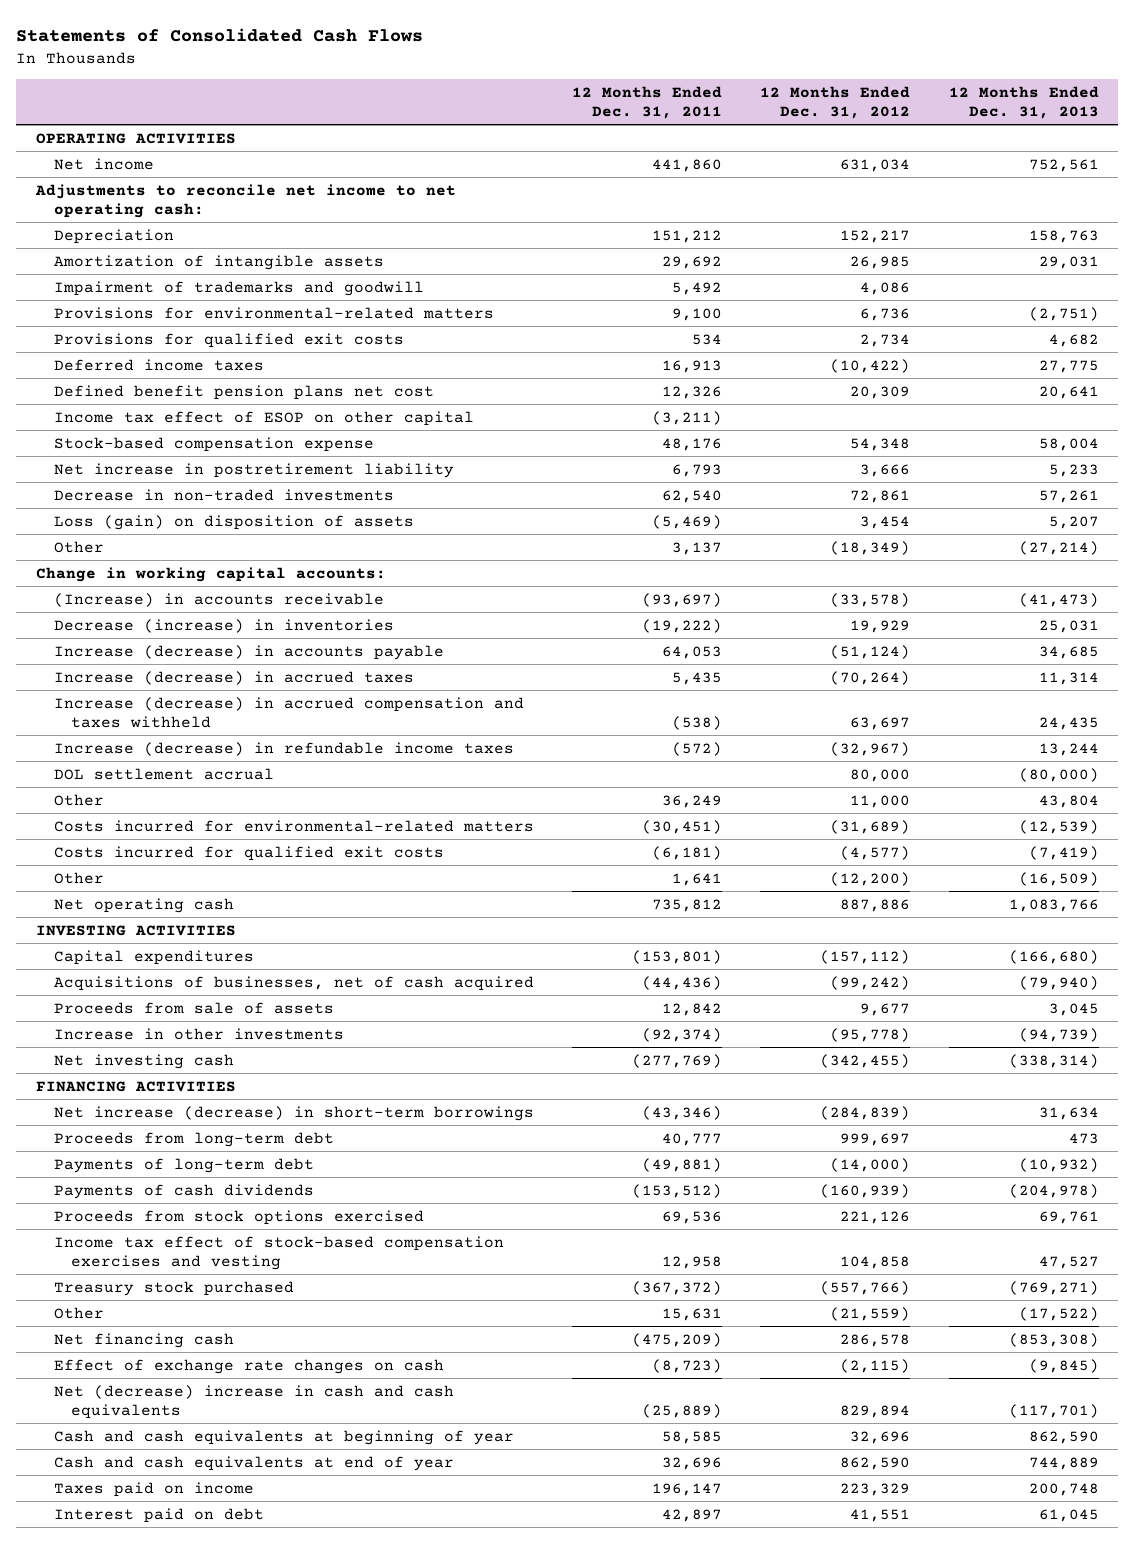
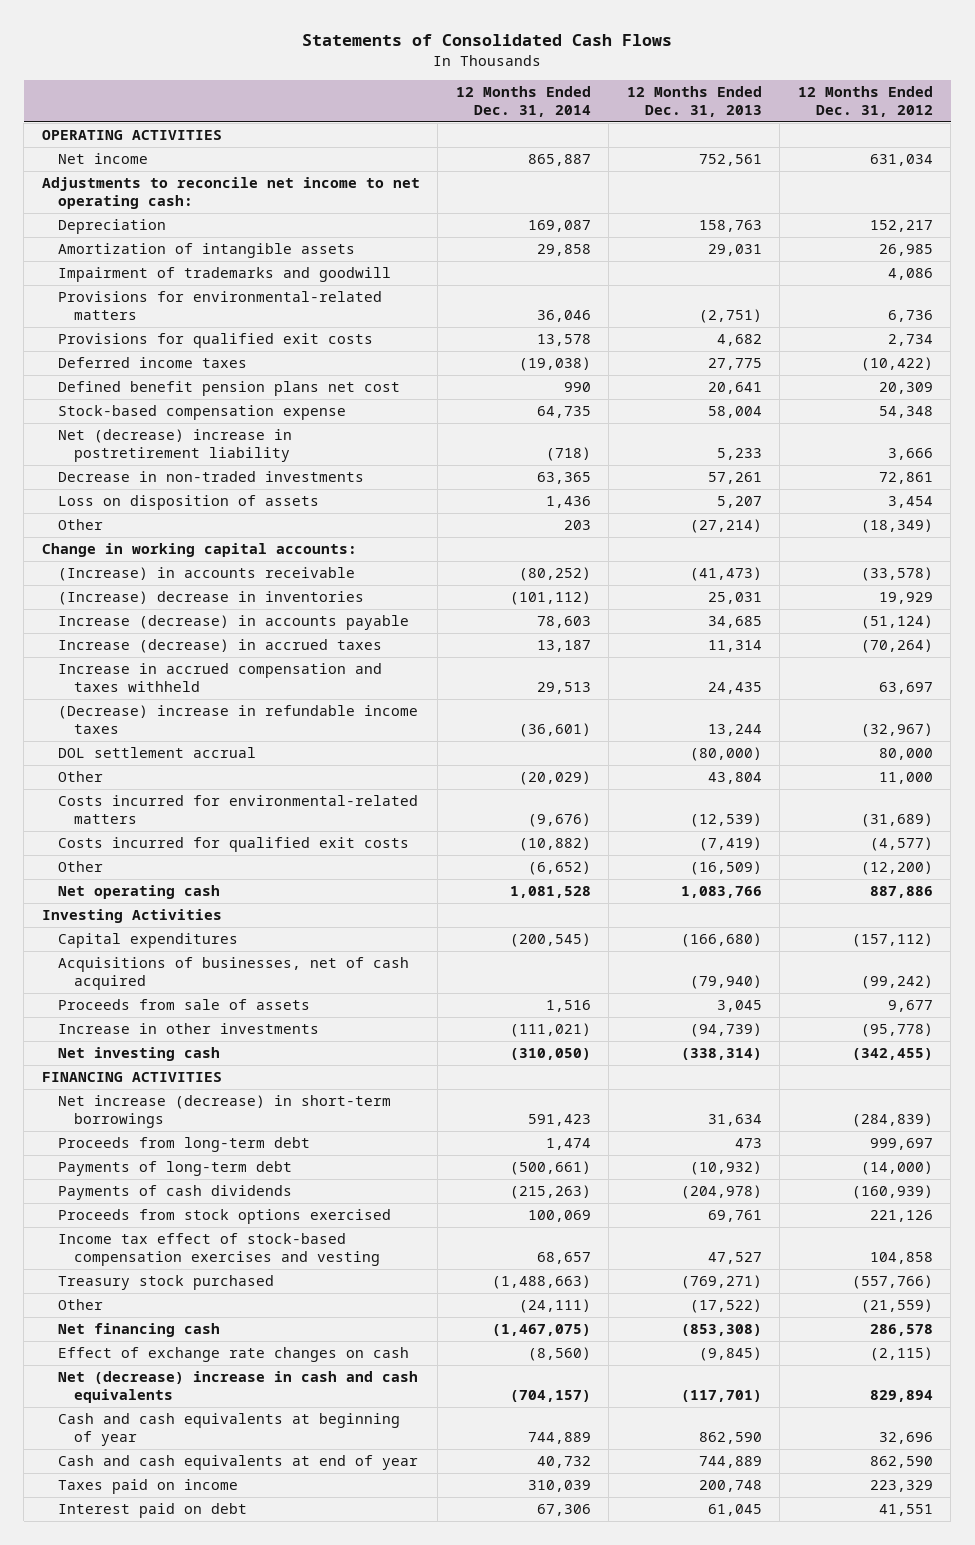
- | 12 Months Ended Dec. 31, 2011 | 12 Months Ended Dec. 31, 2012 | 12 Months Ended Dec. 31, 2013
+ | 12 Months Ended Dec. 31, 2014 | 12 Months Ended Dec. 31, 2013 | 12 Months Ended Dec. 31, 2012
- Income tax effect of ESOP on other capital | (3,211) | |
- Net increase in postretirement liability | 6,793 | 3,666 | 5,233
+ Net (decrease) increase in postretirement liability | (718) | 5,233 | 3,666
- Loss (gain) on disposition of assets | (5,469) | 3,454 | 5,207
+ Loss on disposition of assets | 1,436 | 5,207 | 3,454
- Decrease (increase) in inventories | (19,222) | 19,929 | 25,031
+ (Increase) decrease in inventories | (101,112) | 25,031 | 19,929
- Increase (decrease) in accrued compensation and taxes withheld | (538) | 63,697 | 24,435
- Increase (decrease) in refundable income taxes | (572) | (32,967) | 13,244
+ Increase in accrued compensation and taxes withheld | 29,513 | 24,435 | 63,697
+ (Decrease) increase in refundable income taxes | (36,601) | 13,244 | (32,967)
- INVESTING ACTIVITIES
+ Investing Activities

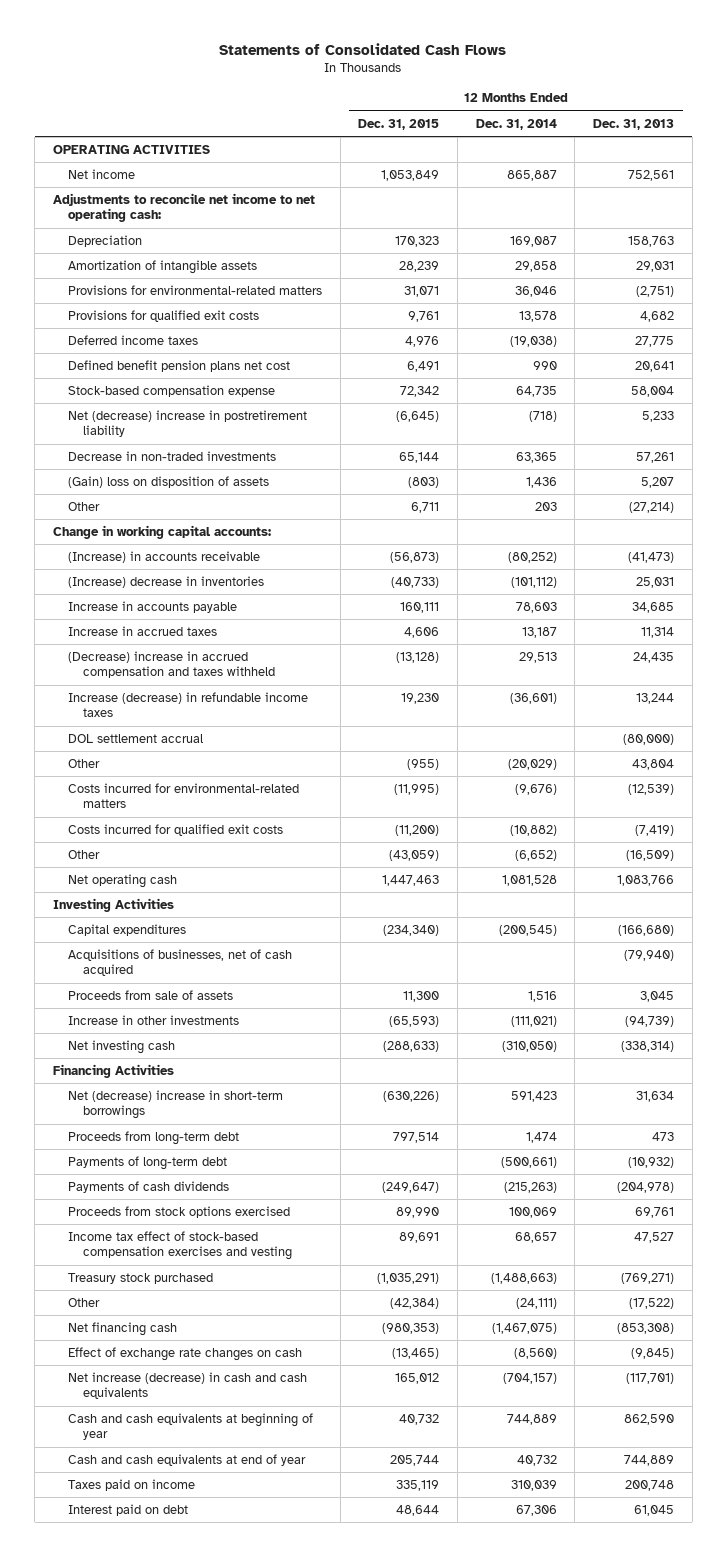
- | 12 Months Ended Dec. 31, 2014 | 12 Months Ended Dec. 31, 2013 | 12 Months Ended Dec. 31, 2012
+ | 12 Months Ended Dec. 31, 2015 | 12 Months Ended Dec. 31, 2014 | 12 Months Ended Dec. 31, 2013
- Impairment of trademarks and goodwill | | | 4,086
- Loss on disposition of assets | 1,436 | 5,207 | 3,454
+ (Gain) loss on disposition of assets | (803) | 1,436 | 5,207
- Increase (decrease) in accounts payable | 78,603 | 34,685 | (51,124)
- Increase (decrease) in accrued taxes | 13,187 | 11,314 | (70,264)
- Increase in accrued compensation and taxes withheld | 29,513 | 24,435 | 63,697
- (Decrease) increase in refundable income taxes | (36,601) | 13,244 | (32,967)
+ Increase in accounts payable | 160,111 | 78,603 | 34,685
+ Increase in accrued taxes | 4,606 | 13,187 | 11,314
+ (Decrease) increase in accrued compensation and taxes withheld | (13,128) | 29,513 | 24,435
+ Increase (decrease) in refundable income taxes | 19,230 | (36,601) | 13,244
- FINANCING ACTIVITIES
- Net increase (decrease) in short-term borrowings | 591,423 | 31,634 | (284,839)
+ Financing Activities
+ Net (decrease) increase in short-term borrowings | (630,226) | 591,423 | 31,634
- Net (decrease) increase in cash and cash equivalents | (704,157) | (117,701) | 829,894
+ Net increase (decrease) in cash and cash equivalents | 165,012 | (704,157) | (117,701)

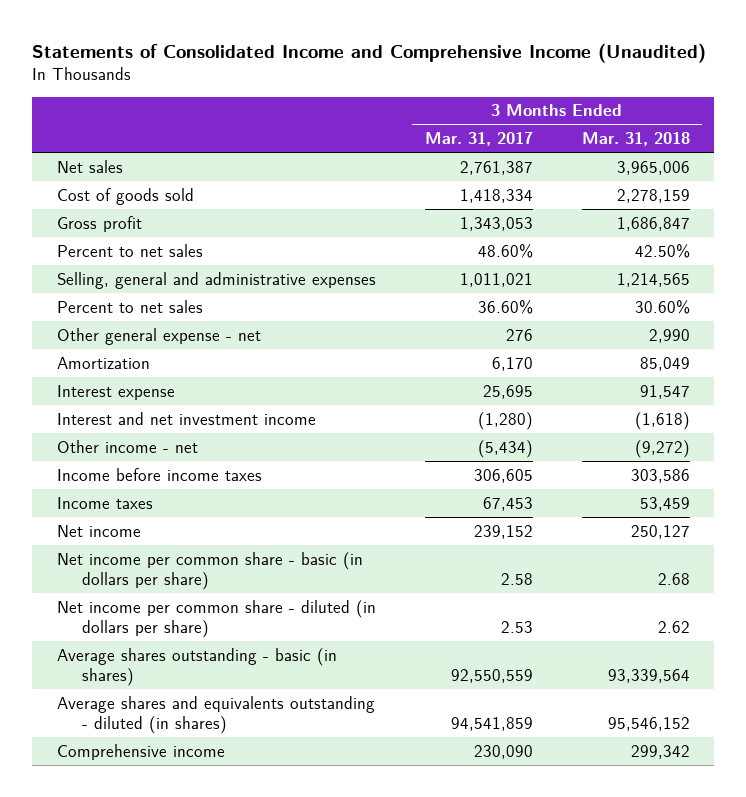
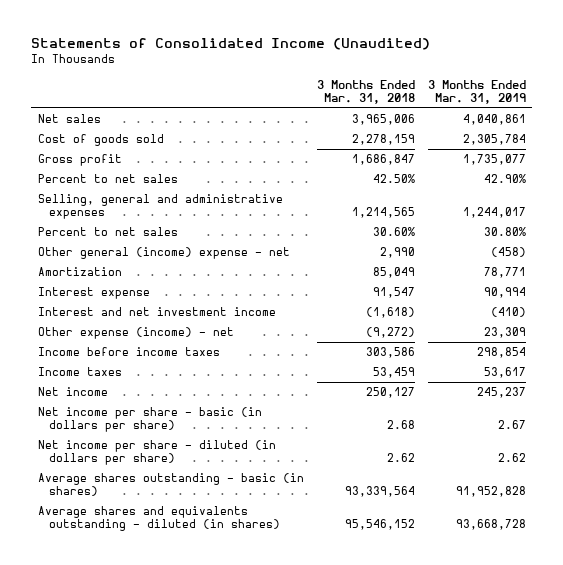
- Statements of Consolidated Income and Comprehensive Income (Unaudited)
+ Statements of Consolidated Income (Unaudited)
- | 3 Months Ended Mar. 31, 2017 | 3 Months Ended Mar. 31, 2018
+ | 3 Months Ended Mar. 31, 2018 | 3 Months Ended Mar. 31, 2019
- Other general expense - net | 276 | 2,990
+ Other general (income) expense - net | 2,990 | (458)
- Other income - net | (5,434) | (9,272)
+ Other expense (income) - net | (9,272) | 23,309
- Net income per common share - basic (in dollars per share) | 2.58 | 2.68
- Net income per common share - diluted (in dollars per share) | 2.53 | 2.62
+ Net income per share - basic (in dollars per share) | 2.68 | 2.67
+ Net income per share - diluted (in dollars per share) | 2.62 | 2.62
- Comprehensive income | 230,090 | 299,342

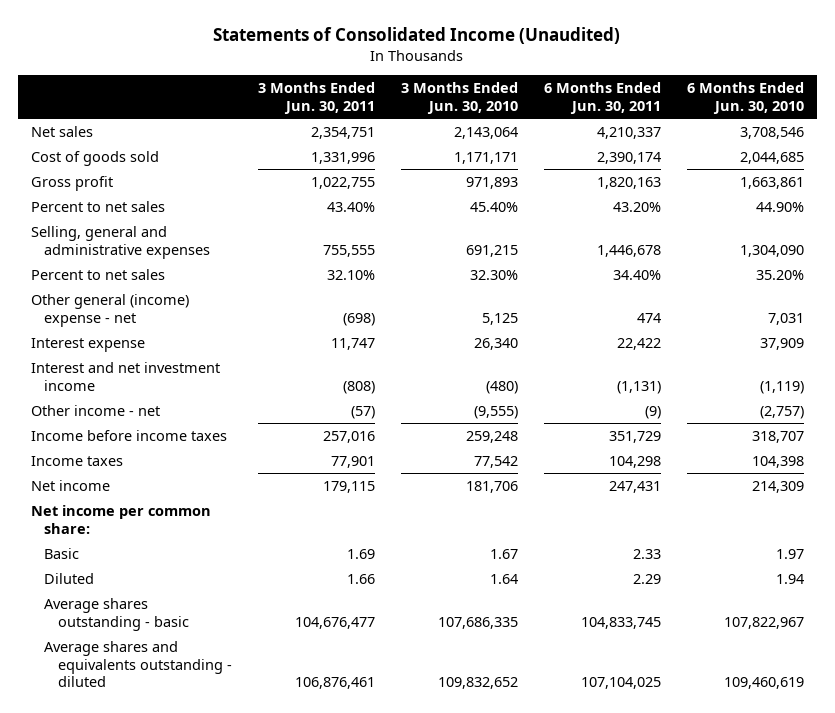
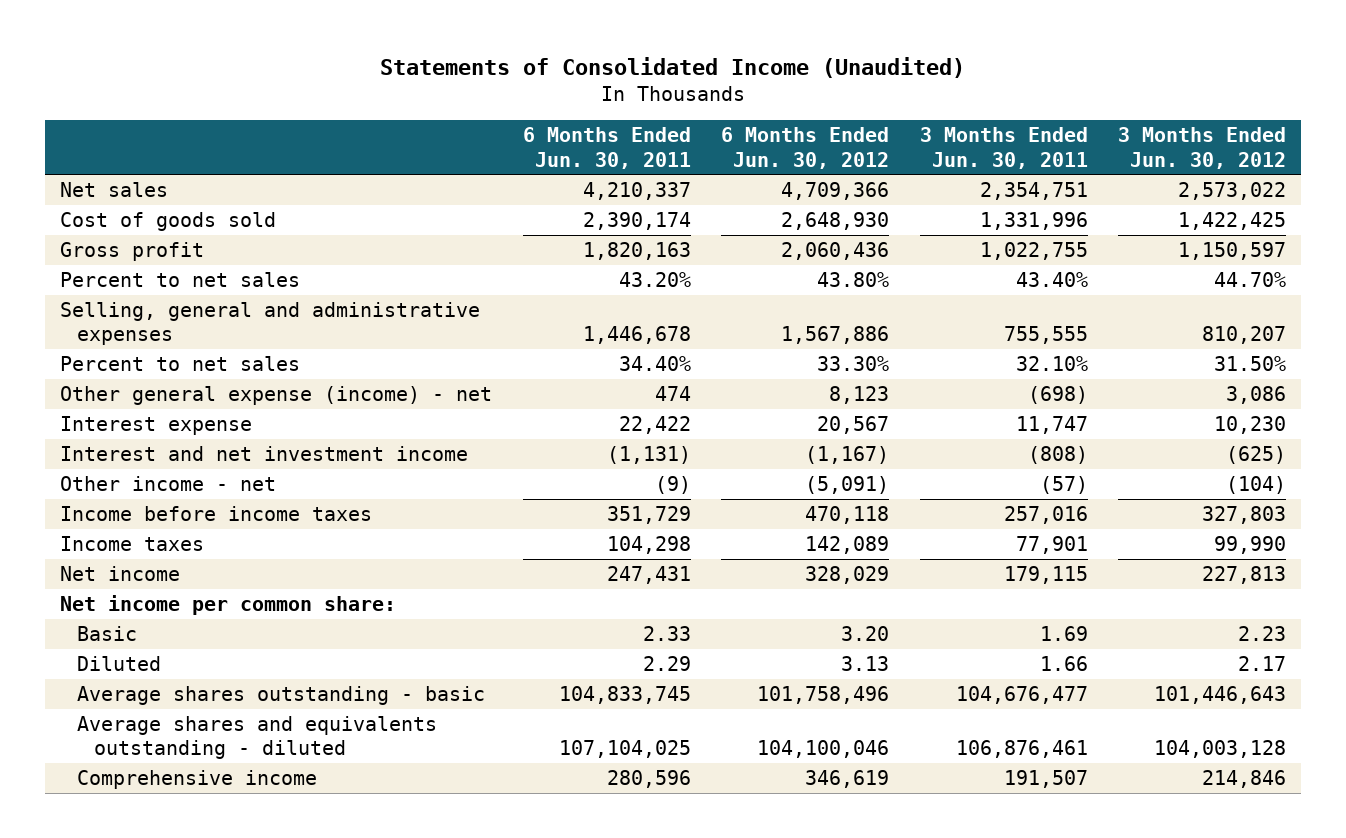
- | 3 Months Ended Jun. 30, 2011 | 3 Months Ended Jun. 30, 2010 | 6 Months Ended Jun. 30, 2011 | 6 Months Ended Jun. 30, 2010
+ | 6 Months Ended Jun. 30, 2011 | 6 Months Ended Jun. 30, 2012 | 3 Months Ended Jun. 30, 2011 | 3 Months Ended Jun. 30, 2012
- Other general (income) expense - net | (698) | 5,125 | 474 | 7,031
+ Other general expense (income) - net | 474 | 8,123 | (698) | 3,086
+ Comprehensive income | 280,596 | 346,619 | 191,507 | 214,846

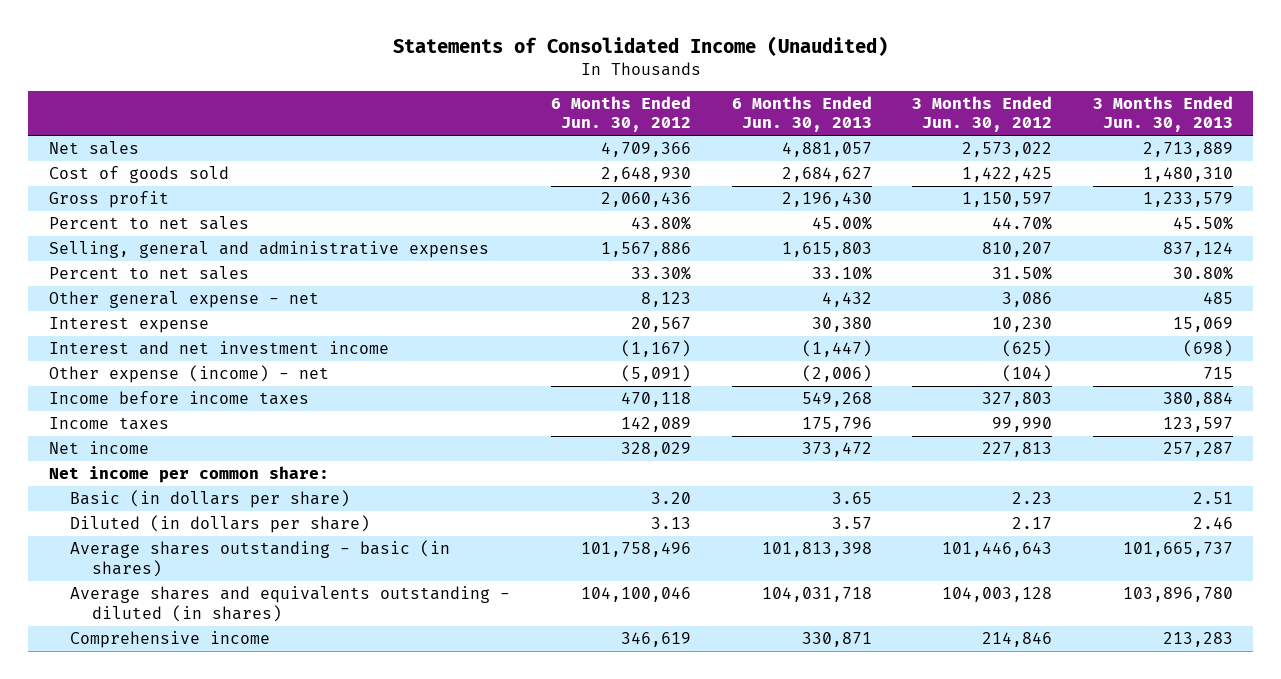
- | 6 Months Ended Jun. 30, 2011 | 6 Months Ended Jun. 30, 2012 | 3 Months Ended Jun. 30, 2011 | 3 Months Ended Jun. 30, 2012
+ | 6 Months Ended Jun. 30, 2012 | 6 Months Ended Jun. 30, 2013 | 3 Months Ended Jun. 30, 2012 | 3 Months Ended Jun. 30, 2013
- Other general expense (income) - net | 474 | 8,123 | (698) | 3,086
+ Other general expense - net | 8,123 | 4,432 | 3,086 | 485
- Other income - net | (9) | (5,091) | (57) | (104)
+ Other expense (income) - net | (5,091) | (2,006) | (104) | 715
- Basic | 2.33 | 3.20 | 1.69 | 2.23
- Diluted | 2.29 | 3.13 | 1.66 | 2.17
- Average shares outstanding - basic | 104,833,745 | 101,758,496 | 104,676,477 | 101,446,643
- Average shares and equivalents outstanding - diluted | 107,104,025 | 104,100,046 | 106,876,461 | 104,003,128
+ Basic (in dollars per share) | 3.20 | 3.65 | 2.23 | 2.51
+ Diluted (in dollars per share) | 3.13 | 3.57 | 2.17 | 2.46
+ Average shares outstanding - basic (in shares) | 101,758,496 | 101,813,398 | 101,446,643 | 101,665,737
+ Average shares and equivalents outstanding - diluted (in shares) | 104,100,046 | 104,031,718 | 104,003,128 | 103,896,780

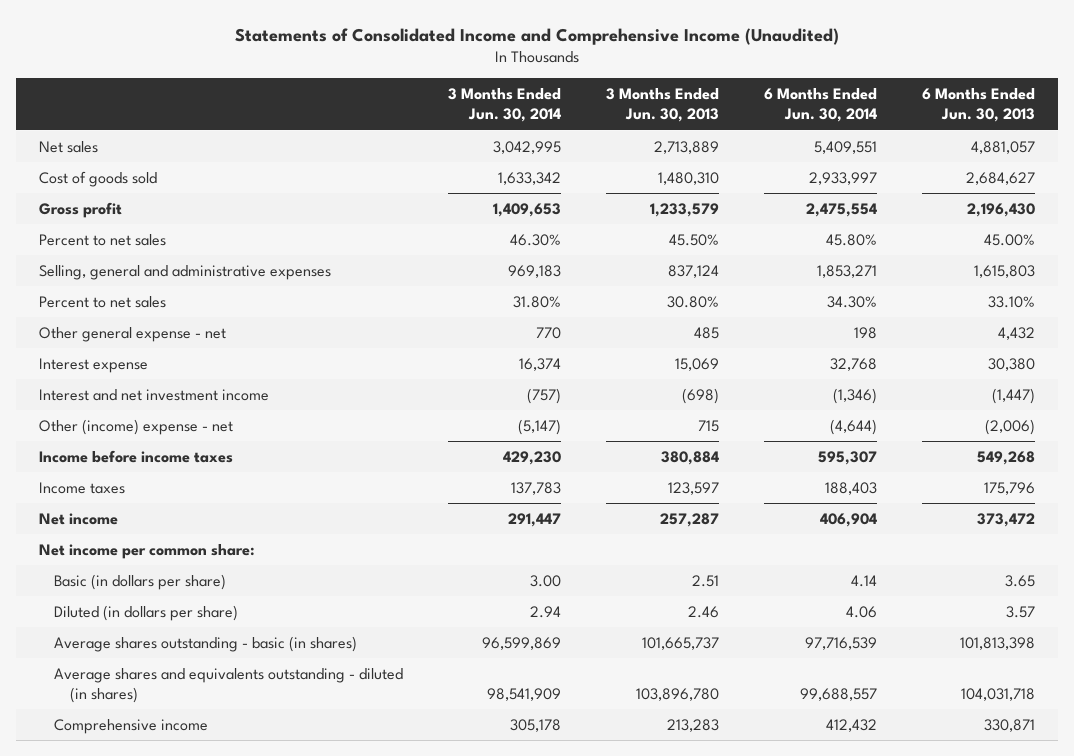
- Statements of Consolidated Income (Unaudited)
+ Statements of Consolidated Income and Comprehensive Income (Unaudited)
- | 6 Months Ended Jun. 30, 2012 | 6 Months Ended Jun. 30, 2013 | 3 Months Ended Jun. 30, 2012 | 3 Months Ended Jun. 30, 2013
+ | 3 Months Ended Jun. 30, 2014 | 3 Months Ended Jun. 30, 2013 | 6 Months Ended Jun. 30, 2014 | 6 Months Ended Jun. 30, 2013
- Other expense (income) - net | (5,091) | (2,006) | (104) | 715
+ Other (income) expense - net | (5,147) | 715 | (4,644) | (2,006)

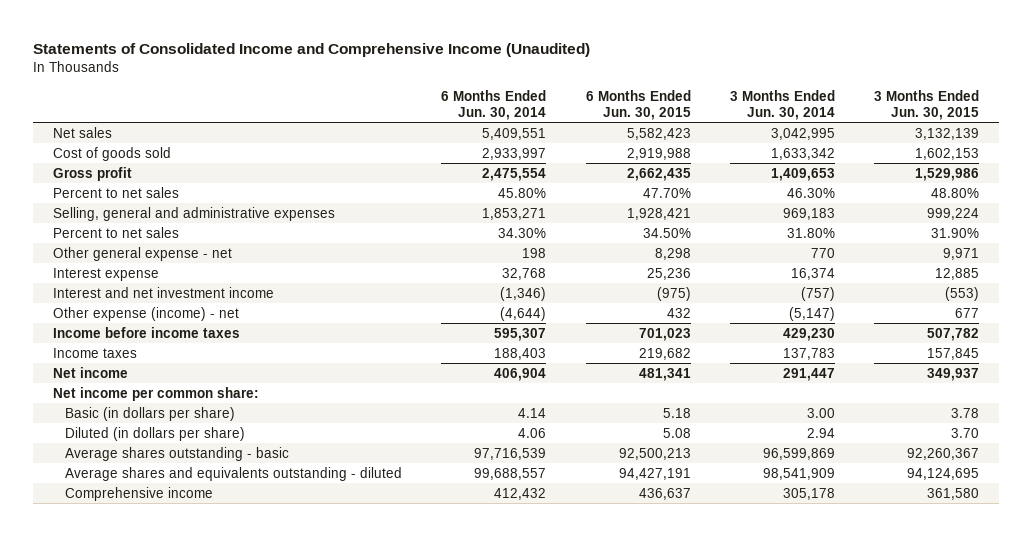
- | 3 Months Ended Jun. 30, 2014 | 3 Months Ended Jun. 30, 2013 | 6 Months Ended Jun. 30, 2014 | 6 Months Ended Jun. 30, 2013
+ | 6 Months Ended Jun. 30, 2014 | 6 Months Ended Jun. 30, 2015 | 3 Months Ended Jun. 30, 2014 | 3 Months Ended Jun. 30, 2015
- Other (income) expense - net | (5,147) | 715 | (4,644) | (2,006)
+ Other expense (income) - net | (4,644) | 432 | (5,147) | 677
- Average shares outstanding - basic (in shares) | 96,599,869 | 101,665,737 | 97,716,539 | 101,813,398
- Average shares and equivalents outstanding - diluted (in shares) | 98,541,909 | 103,896,780 | 99,688,557 | 104,031,718
+ Average shares outstanding - basic | 97,716,539 | 92,500,213 | 96,599,869 | 92,260,367
+ Average shares and equivalents outstanding - diluted | 99,688,557 | 94,427,191 | 98,541,909 | 94,124,695

